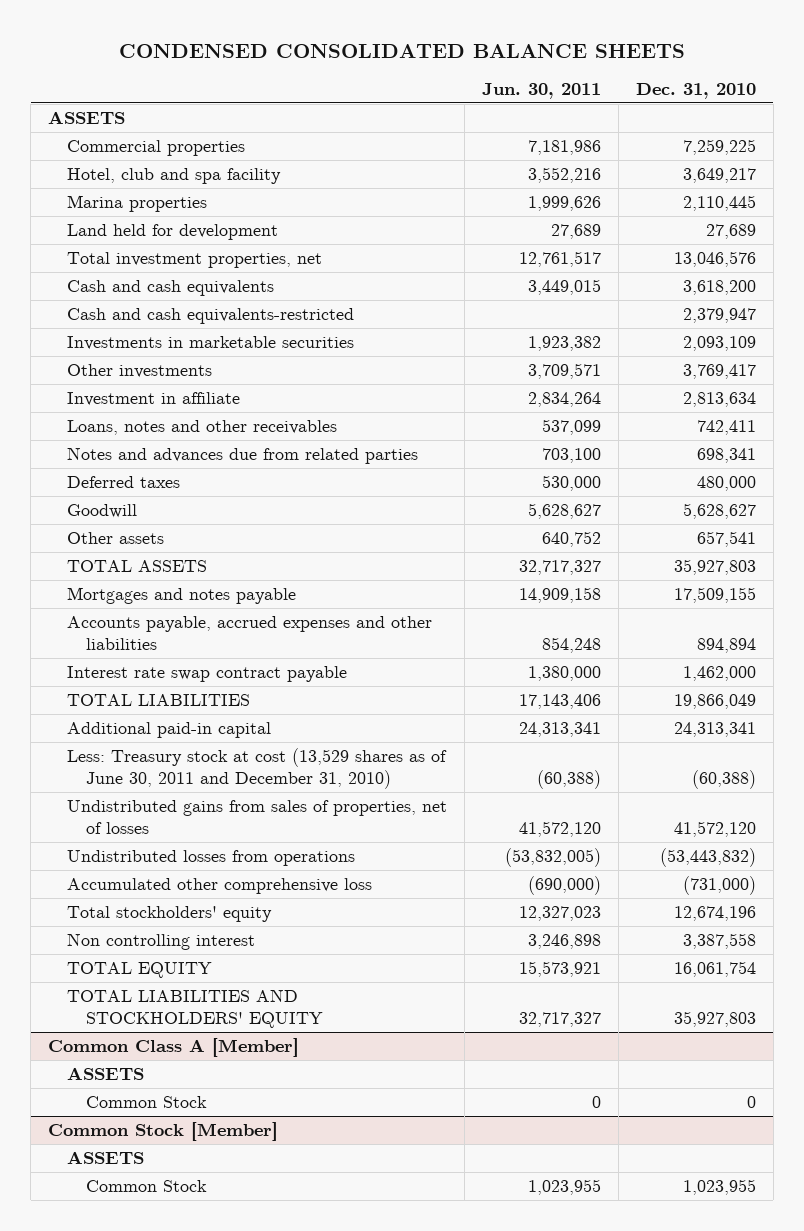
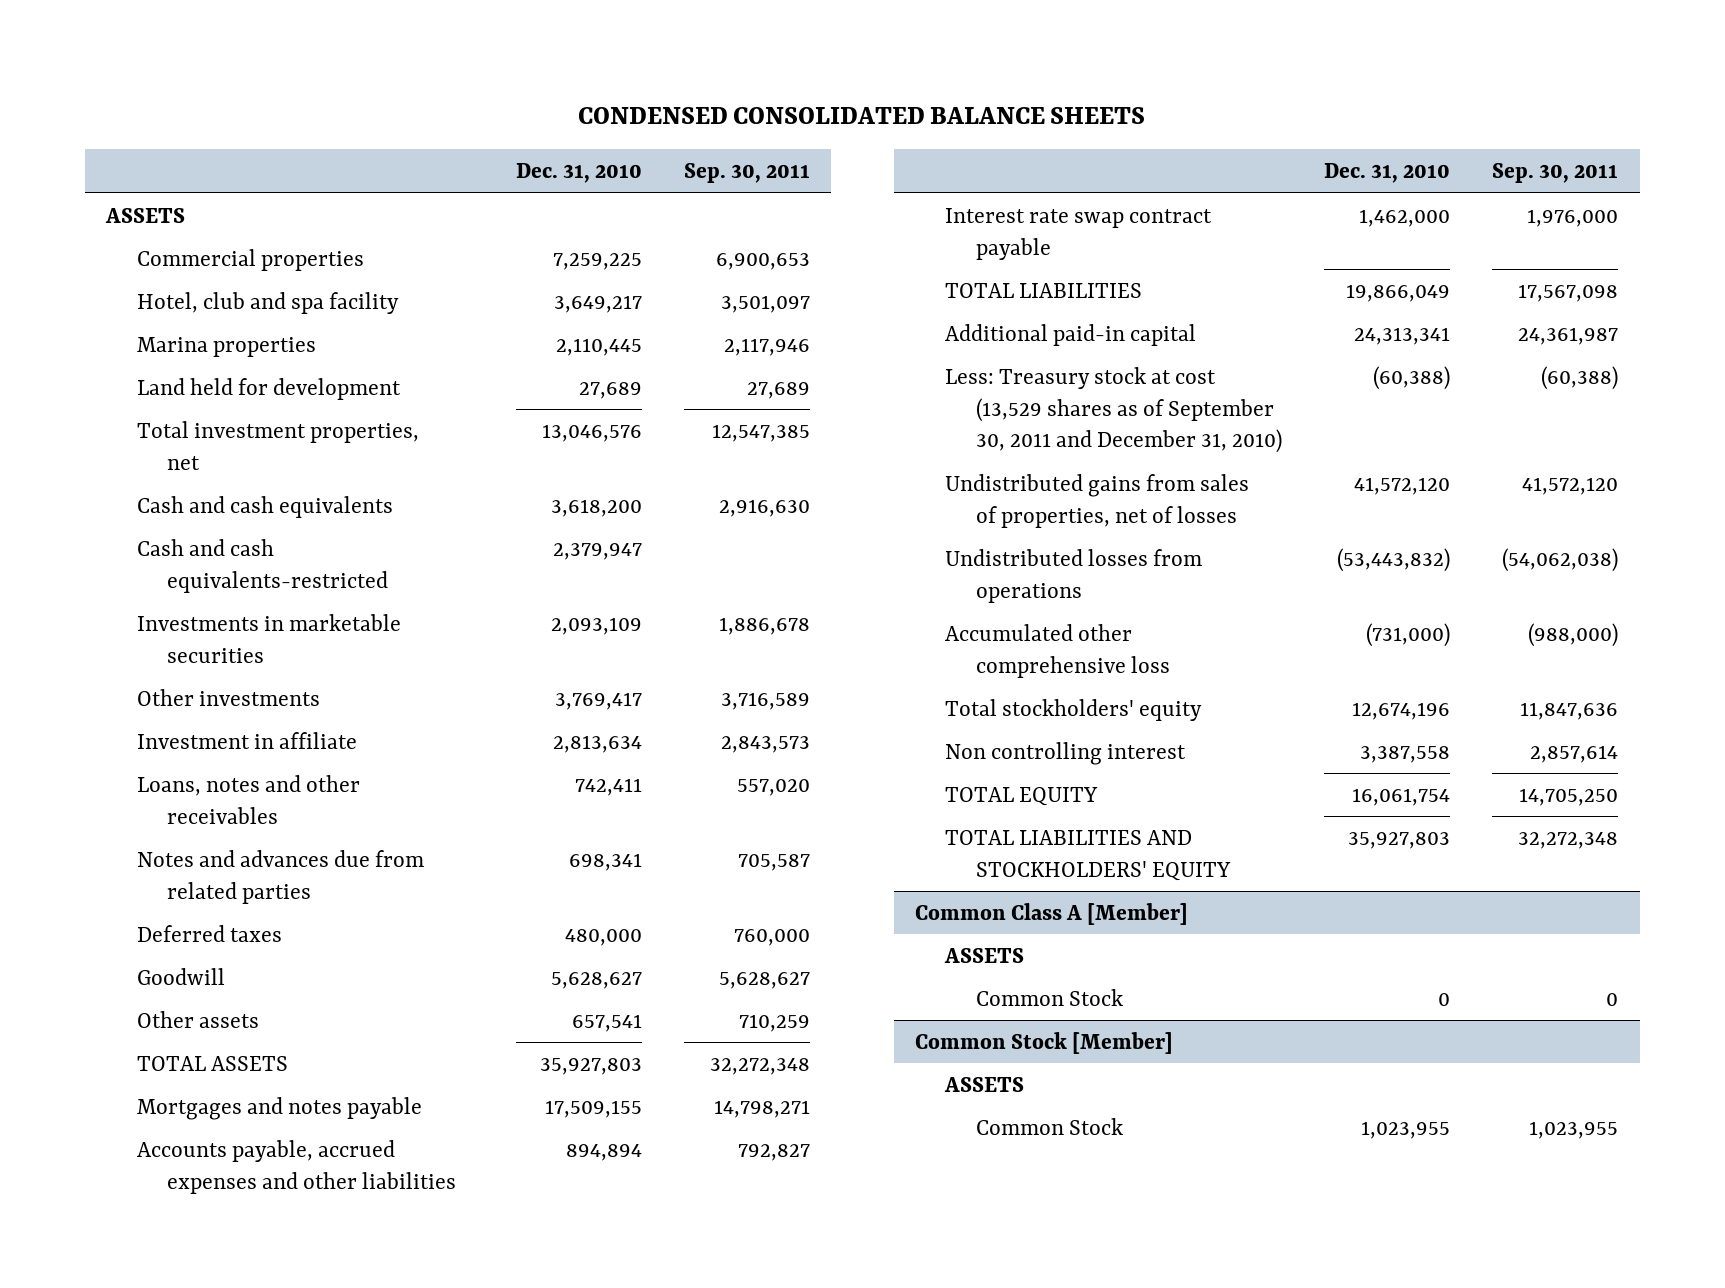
- | Jun. 30, 2011 | Dec. 31, 2010
+ | Dec. 31, 2010 | Sep. 30, 2011
- Less: Treasury stock at cost (13,529 shares as of June 30, 2011 and December 31, 2010) | (60,388) | (60,388)
+ Less: Treasury stock at cost (13,529 shares as of September 30, 2011 and December 31, 2010) | (60,388) | (60,388)

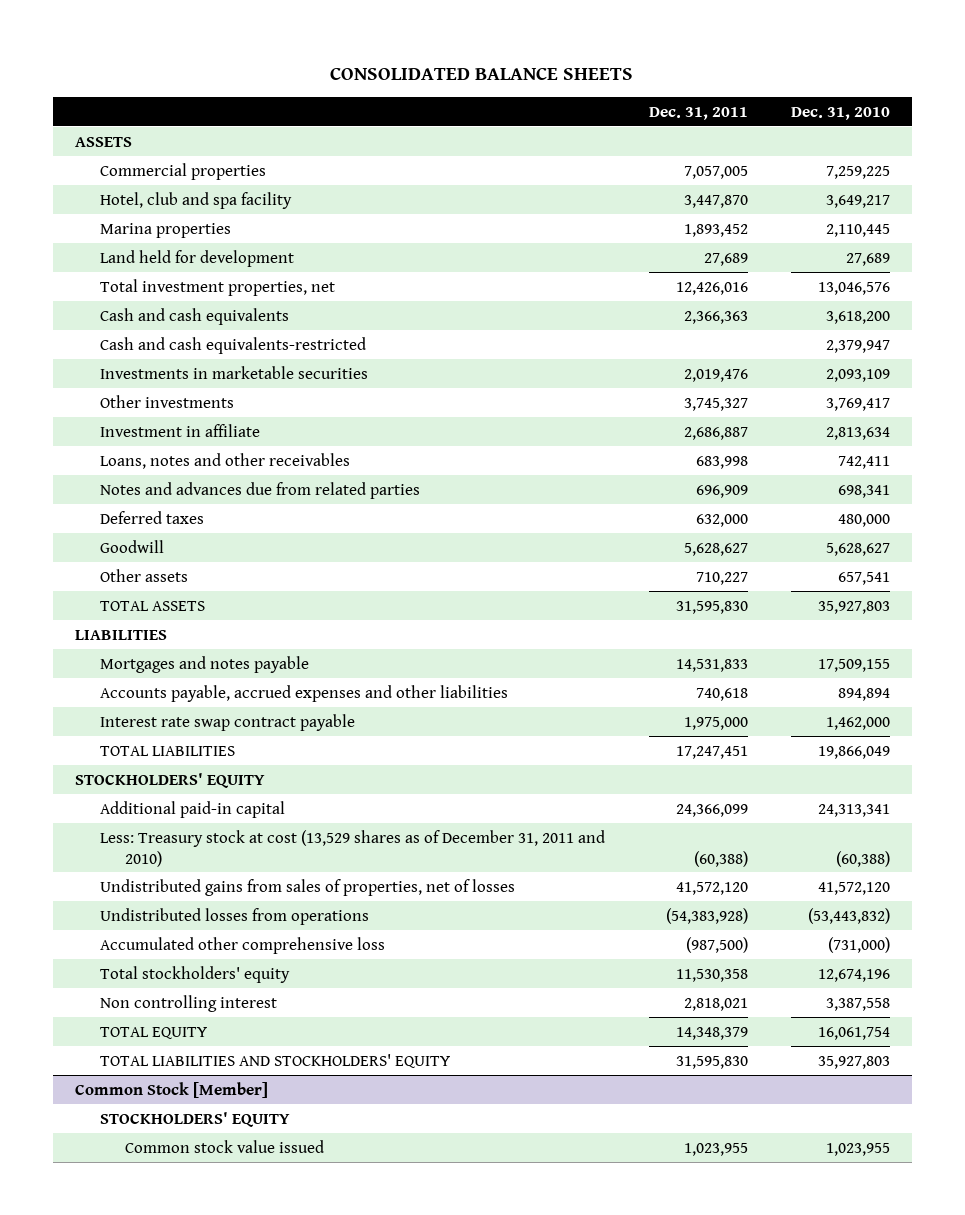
- CONDENSED CONSOLIDATED BALANCE SHEETS
+ CONSOLIDATED BALANCE SHEETS
- | Dec. 31, 2010 | Sep. 30, 2011
+ | Dec. 31, 2011 | Dec. 31, 2010
+ LIABILITIES
+ STOCKHOLDERS' EQUITY
- Less: Treasury stock at cost (13,529 shares as of September 30, 2011 and December 31, 2010) | (60,388) | (60,388)
+ Less: Treasury stock at cost (13,529 shares as of December 31, 2011 and 2010) | (60,388) | (60,388)
- Common Class A [Member]
- ASSETS
- Common Stock | 0 | 0
@ Common Stock [Member]
- ASSETS
- Common Stock | 1,023,955 | 1,023,955
+ STOCKHOLDERS' EQUITY
+ Common stock value issued | 1,023,955 | 1,023,955

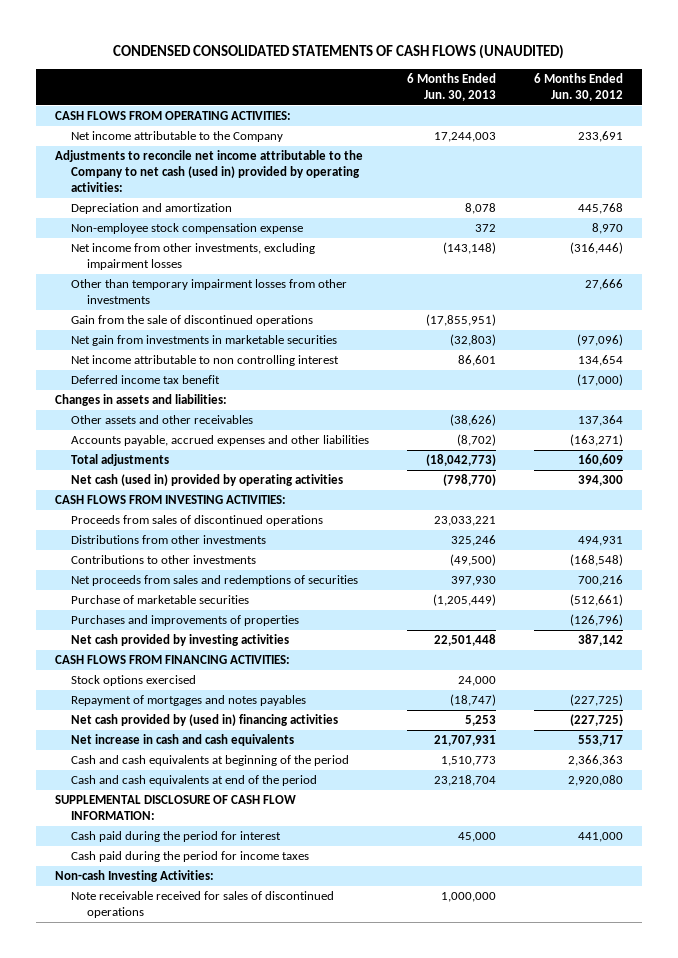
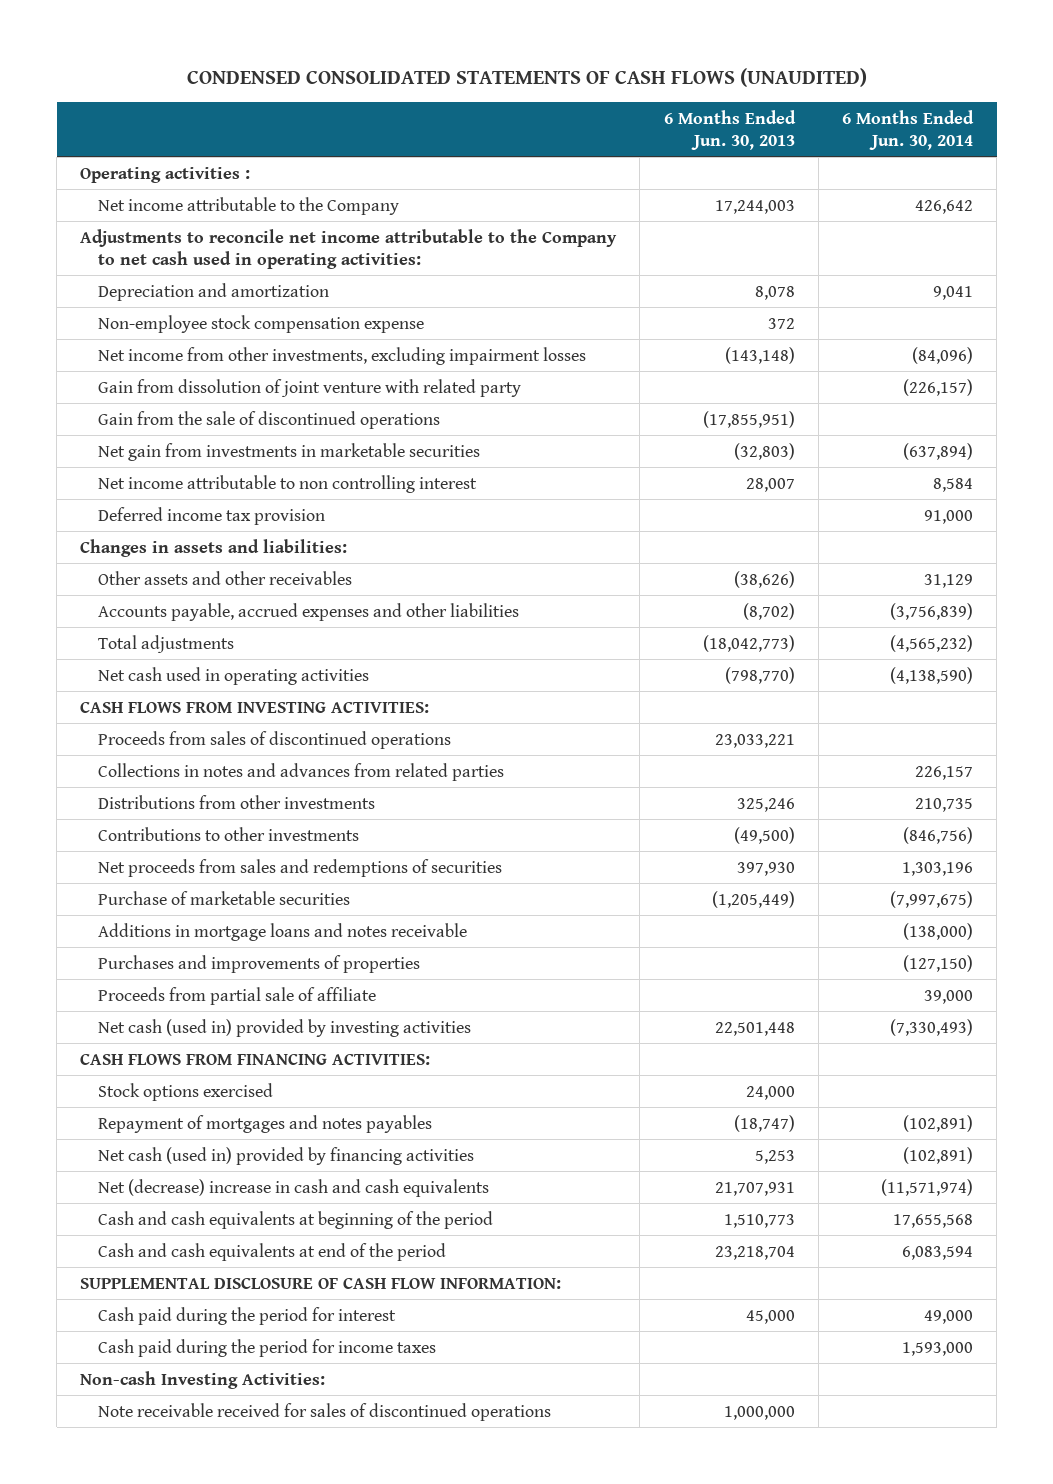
- | 6 Months Ended Jun. 30, 2013 | 6 Months Ended Jun. 30, 2012
+ | 6 Months Ended Jun. 30, 2013 | 6 Months Ended Jun. 30, 2014
- CASH FLOWS FROM OPERATING ACTIVITIES:
+ Operating activities :
- Adjustments to reconcile net income attributable to the Company to net cash (used in) provided by operating activities:
+ Adjustments to reconcile net income attributable to the Company to net cash used in operating activities:
- Other than temporary impairment losses from other investments | | 27,666
+ Gain from dissolution of joint venture with related party | | (226,157)
- Net income attributable to non controlling interest | 86,601 | 134,654
- Deferred income tax benefit | | (17,000)
+ Net income attributable to non controlling interest | 28,007 | 8,584
+ Deferred income tax provision | | 91,000
- Net cash (used in) provided by operating activities | (798,770) | 394,300
+ Net cash used in operating activities | (798,770) | (4,138,590)
+ Collections in notes and advances from related parties | | 226,157
+ Additions in mortgage loans and notes receivable | | (138,000)
- Net cash provided by investing activities | 22,501,448 | 387,142
+ Proceeds from partial sale of affiliate | | 39,000
+ Net cash (used in) provided by investing activities | 22,501,448 | (7,330,493)
- Net cash provided by (used in) financing activities | 5,253 | (227,725)
- Net increase in cash and cash equivalents | 21,707,931 | 553,717
+ Net cash (used in) provided by financing activities | 5,253 | (102,891)
+ Net (decrease) increase in cash and cash equivalents | 21,707,931 | (11,571,974)

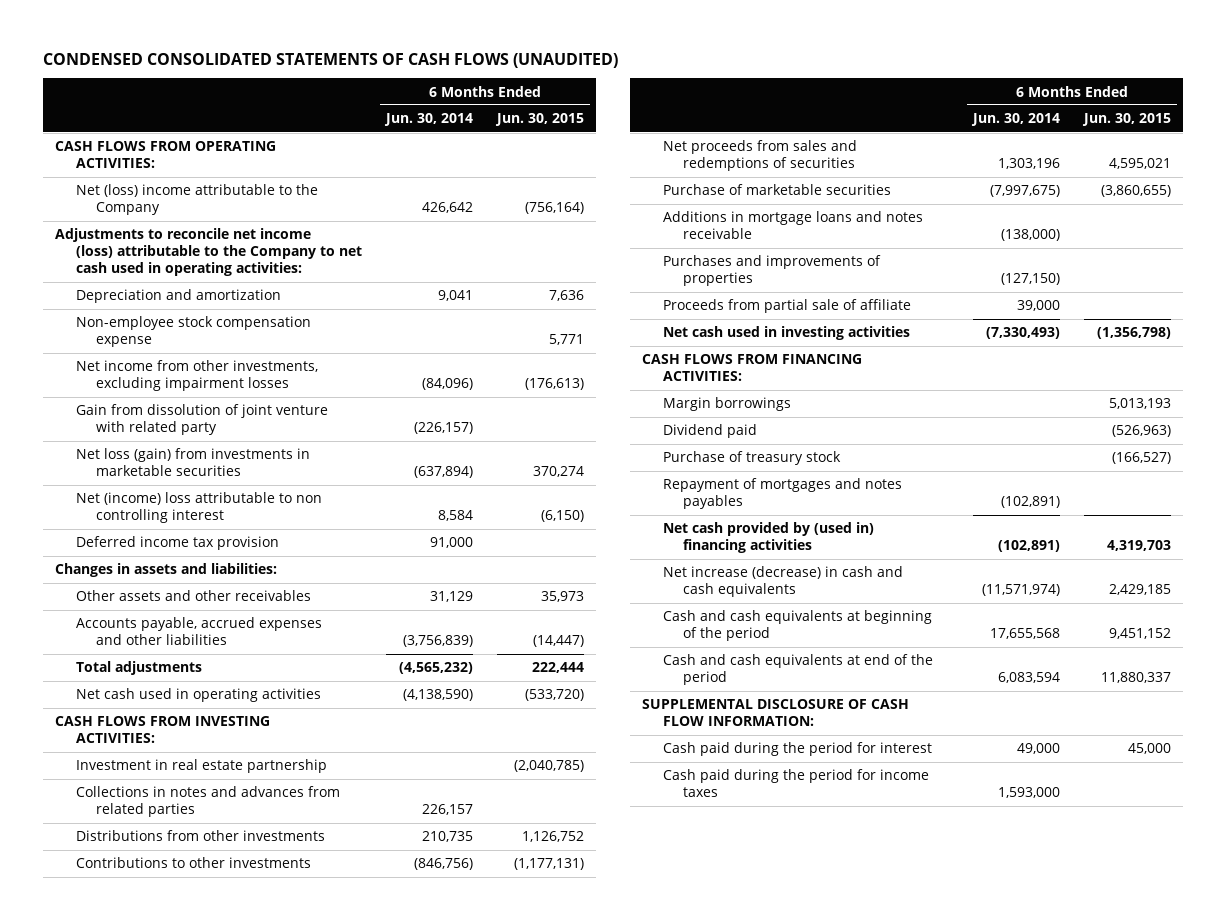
- | 6 Months Ended Jun. 30, 2013 | 6 Months Ended Jun. 30, 2014
+ | 6 Months Ended Jun. 30, 2014 | 6 Months Ended Jun. 30, 2015
- Operating activities :
- Net income attributable to the Company | 17,244,003 | 426,642
- Adjustments to reconcile net income attributable to the Company to net cash used in operating activities:
+ CASH FLOWS FROM OPERATING ACTIVITIES:
+ Net (loss) income attributable to the Company | 426,642 | (756,164)
+ Adjustments to reconcile net income (loss) attributable to the Company to net cash used in operating activities:
- Gain from the sale of discontinued operations | (17,855,951) |
- Net gain from investments in marketable securities | (32,803) | (637,894)
- Net income attributable to non controlling interest | 28,007 | 8,584
+ Net loss (gain) from investments in marketable securities | (637,894) | 370,274
+ Net (income) loss attributable to non controlling interest | 8,584 | (6,150)
- Proceeds from sales of discontinued operations | 23,033,221 |
+ Investment in real estate partnership | | (2,040,785)
- Net cash (used in) provided by investing activities | 22,501,448 | (7,330,493)
+ Net cash used in investing activities | (7,330,493) | (1,356,798)
- Stock options exercised | 24,000 |
+ Margin borrowings | | 5,013,193
+ Dividend paid | | (526,963)
+ Purchase of treasury stock | | (166,527)
- Net cash (used in) provided by financing activities | 5,253 | (102,891)
- Net (decrease) increase in cash and cash equivalents | 21,707,931 | (11,571,974)
+ Net cash provided by (used in) financing activities | (102,891) | 4,319,703
+ Net increase (decrease) in cash and cash equivalents | (11,571,974) | 2,429,185
- Non-cash Investing Activities:
- Note receivable received for sales of discontinued operations | 1,000,000 |

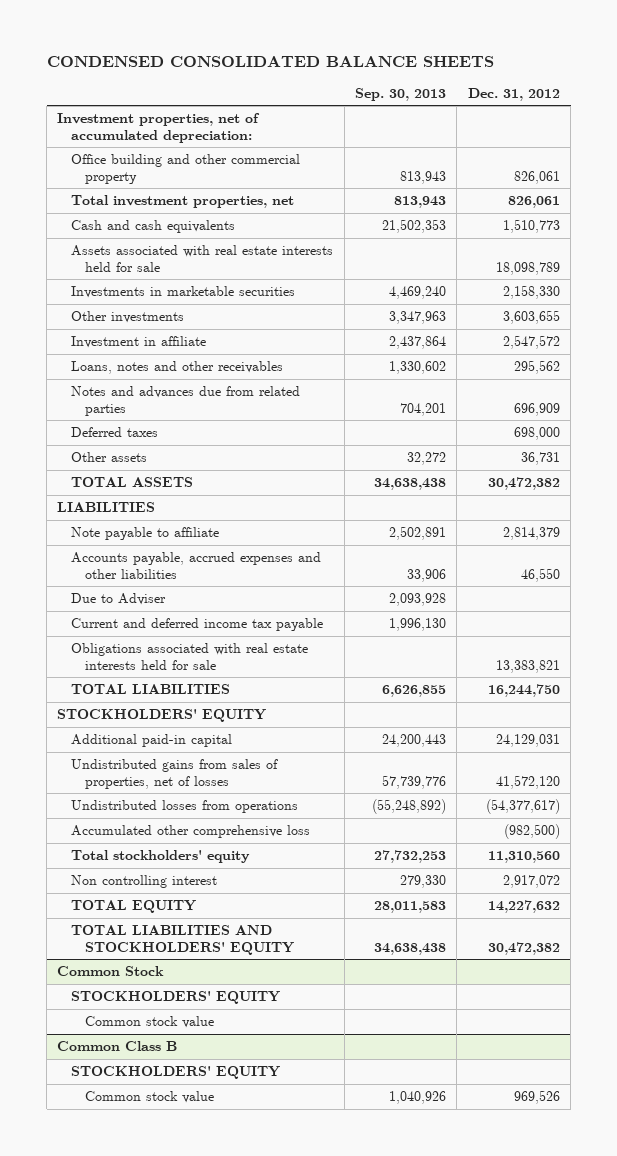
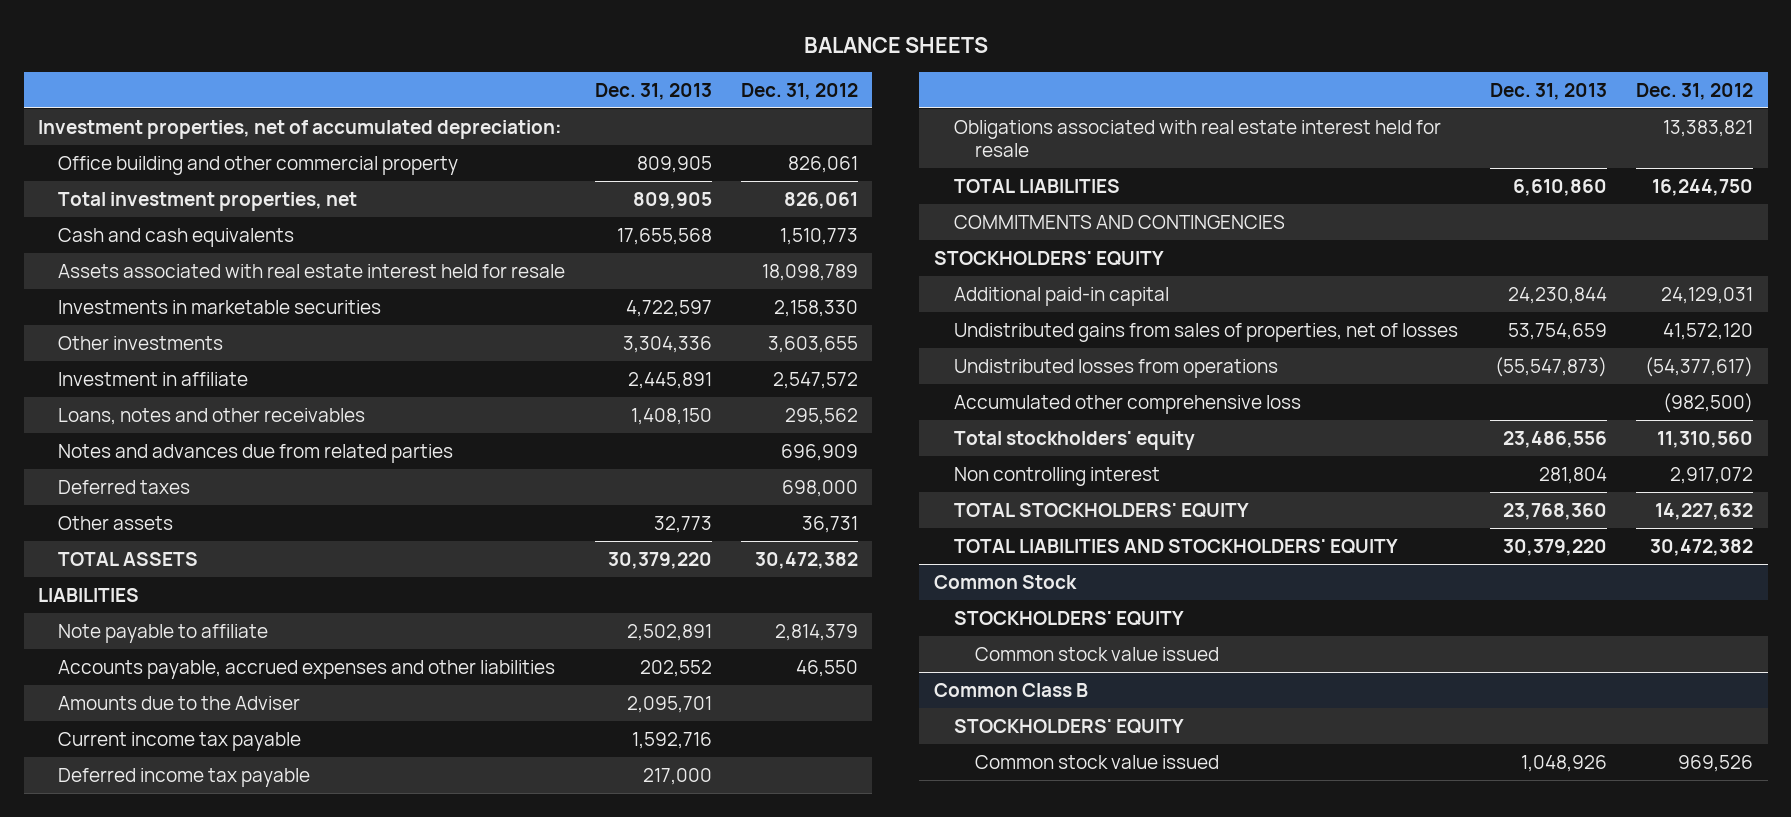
- CONDENSED CONSOLIDATED BALANCE SHEETS
+ BALANCE SHEETS
- | Sep. 30, 2013 | Dec. 31, 2012
+ | Dec. 31, 2013 | Dec. 31, 2012
- Assets associated with real estate interests held for sale | | 18,098,789
+ Assets associated with real estate interest held for resale | | 18,098,789
- Due to Adviser | 2,093,928 |
- Current and deferred income tax payable | 1,996,130 |
- Obligations associated with real estate interests held for sale | | 13,383,821
+ Amounts due to the Adviser | 2,095,701 |
+ Current income tax payable | 1,592,716 |
+ Deferred income tax payable | 217,000 |
+ Obligations associated with real estate interest held for resale | | 13,383,821
+ COMMITMENTS AND CONTINGENCIES
- TOTAL EQUITY | 28,011,583 | 14,227,632
+ TOTAL STOCKHOLDERS' EQUITY | 23,768,360 | 14,227,632
@ Common Stock
- Common stock value
+ Common stock value issued
@ Common Class B
- Common stock value | 1,040,926 | 969,526
+ Common stock value issued | 1,048,926 | 969,526

